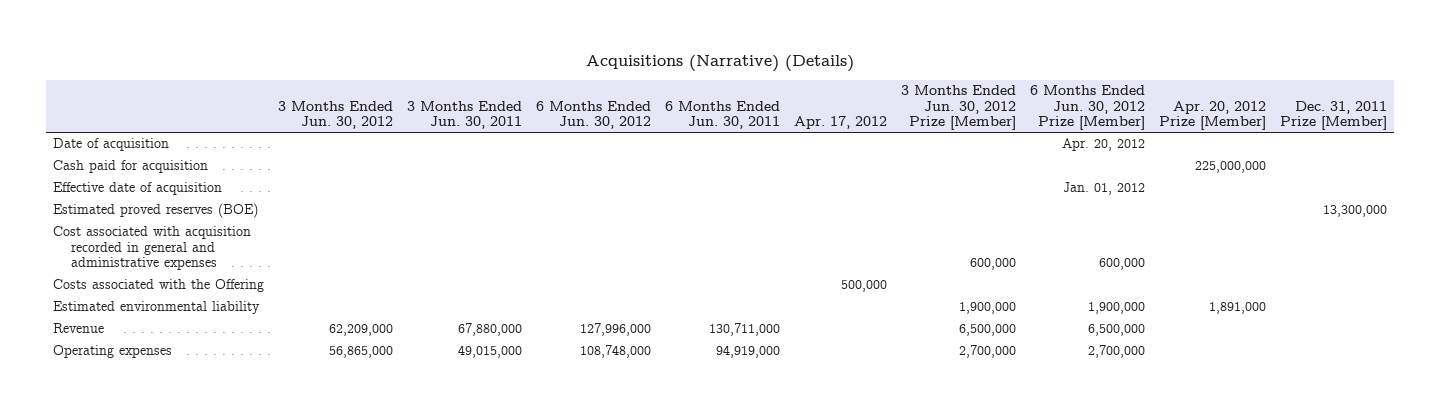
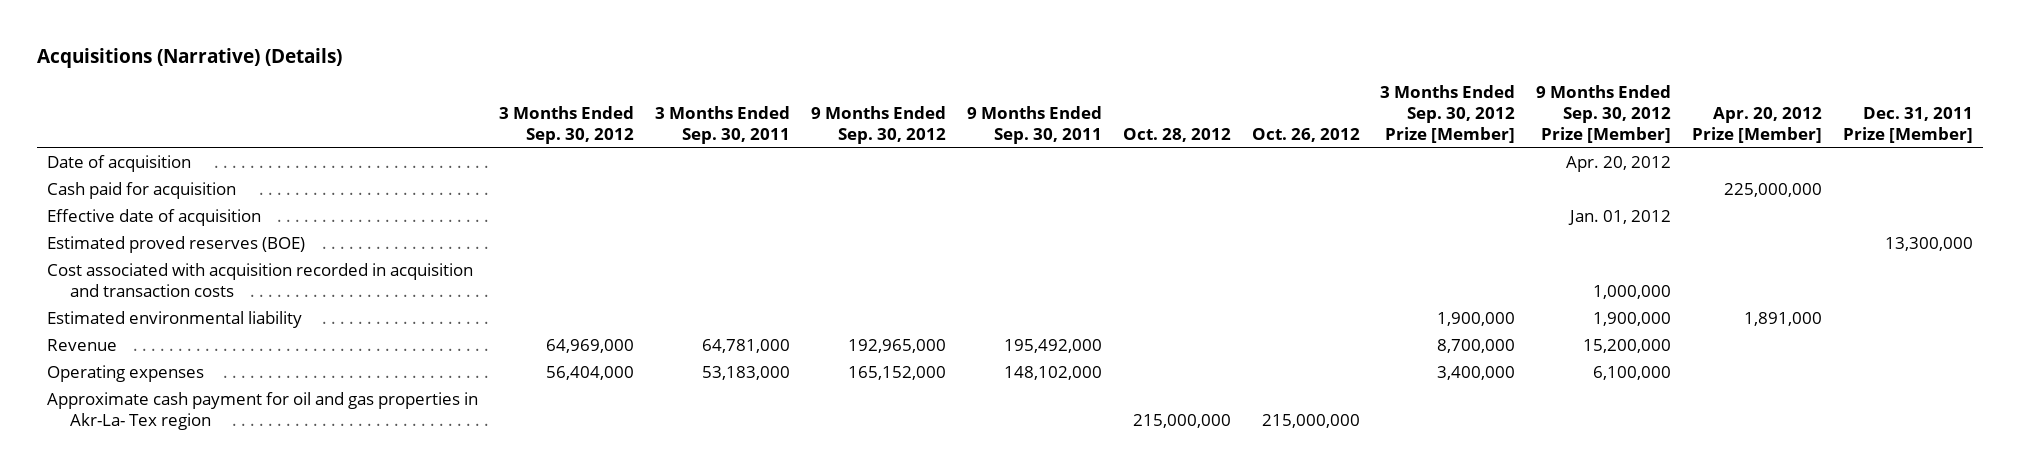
- | 3 Months Ended Jun. 30, 2012 | 3 Months Ended Jun. 30, 2011 | 6 Months Ended Jun. 30, 2012 | 6 Months Ended Jun. 30, 2011 | Apr. 17, 2012 | 3 Months Ended Jun. 30, 2012 Prize [Member] | 6 Months Ended Jun. 30, 2012 Prize [Member] | Apr. 20, 2012 Prize [Member] | Dec. 31, 2011 Prize [Member]
+ | 3 Months Ended Sep. 30, 2012 | 3 Months Ended Sep. 30, 2011 | 9 Months Ended Sep. 30, 2012 | 9 Months Ended Sep. 30, 2011 | Oct. 28, 2012 | Oct. 26, 2012 | 3 Months Ended Sep. 30, 2012 Prize [Member] | 9 Months Ended Sep. 30, 2012 Prize [Member] | Apr. 20, 2012 Prize [Member] | Dec. 31, 2011 Prize [Member]
- Cost associated with acquisition recorded in general and administrative expenses | | | | | | 600,000 | 600,000 | |
- Costs associated with the Offering | | | | | 500,000 | | | |
+ Cost associated with acquisition recorded in acquisition and transaction costs | | | | | | | | 1,000,000 | |
+ Approximate cash payment for oil and gas properties in Akr-La- Tex region | | | | | 215,000,000 | 215,000,000 | | | |

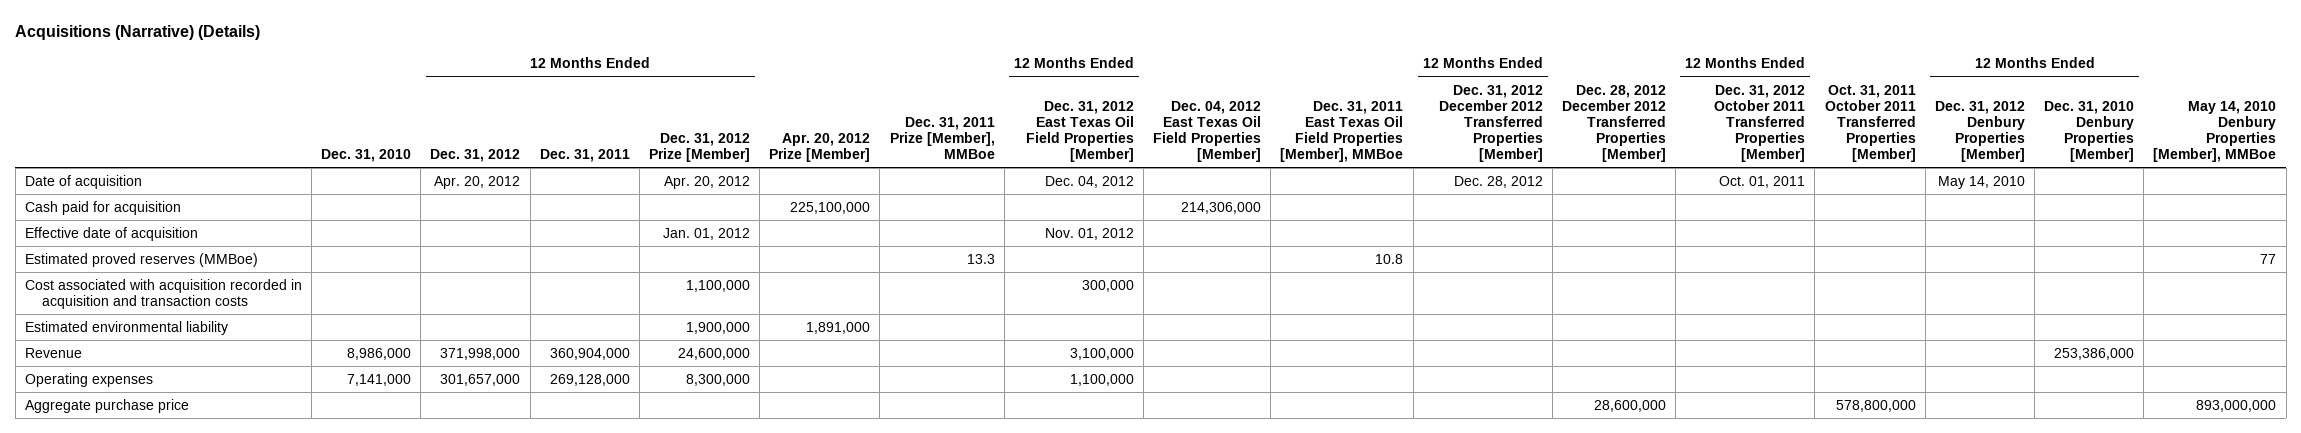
- | 3 Months Ended Sep. 30, 2012 | 3 Months Ended Sep. 30, 2011 | 9 Months Ended Sep. 30, 2012 | 9 Months Ended Sep. 30, 2011 | Oct. 28, 2012 | Oct. 26, 2012 | 3 Months Ended Sep. 30, 2012 Prize [Member] | 9 Months Ended Sep. 30, 2012 Prize [Member] | Apr. 20, 2012 Prize [Member] | Dec. 31, 2011 Prize [Member]
+ | Dec. 31, 2010 | 12 Months Ended Dec. 31, 2012 | 12 Months Ended Dec. 31, 2011 | 12 Months Ended Dec. 31, 2012 Prize [Member] | Apr. 20, 2012 Prize [Member] | Dec. 31, 2011 Prize [Member], MMBoe | 12 Months Ended Dec. 31, 2012 East Texas Oil Field Properties [Member] | Dec. 04, 2012 East Texas Oil Field Properties [Member] | Dec. 31, 2011 East Texas Oil Field Properties [Member], MMBoe | 12 Months Ended Dec. 31, 2012 December 2012 Transferred Properties [Member] | Dec. 28, 2012 December 2012 Transferred Properties [Member] | 12 Months Ended Dec. 31, 2012 October 2011 Transferred Properties [Member] | Oct. 31, 2011 October 2011 Transferred Properties [Member] | 12 Months Ended Dec. 31, 2012 Denbury Properties [Member] | 12 Months Ended Dec. 31, 2010 Denbury Properties [Member] | May 14, 2010 Denbury Properties [Member], MMBoe
- Cash paid for acquisition | | | | | | | | | 225,000,000 |
+ Cash paid for acquisition | | | | | 225,100,000 | | | 214,306,000 | | | | | | | |
- Estimated proved reserves (BOE) | | | | | | | | | | 13,300,000
+ Estimated proved reserves (MMBoe) | | | | | | 13.3 | | | 10.8 | | | | | | | 77
- Approximate cash payment for oil and gas properties in Akr-La- Tex region | | | | | 215,000,000 | 215,000,000 | | | |
+ Aggregate purchase price | | | | | | | | | | | 28,600,000 | | 578,800,000 | | | 893,000,000

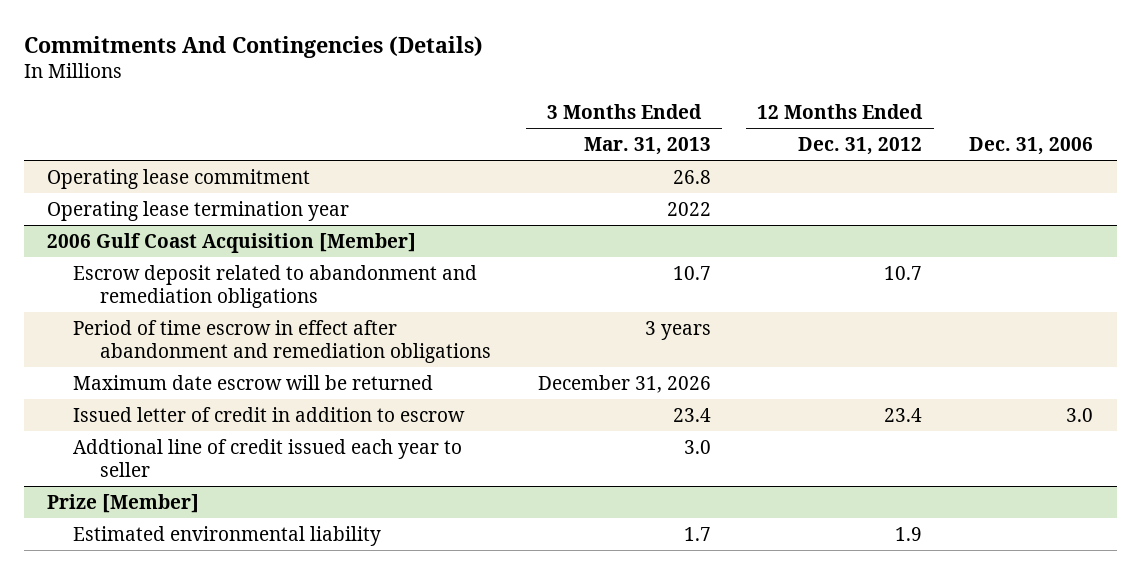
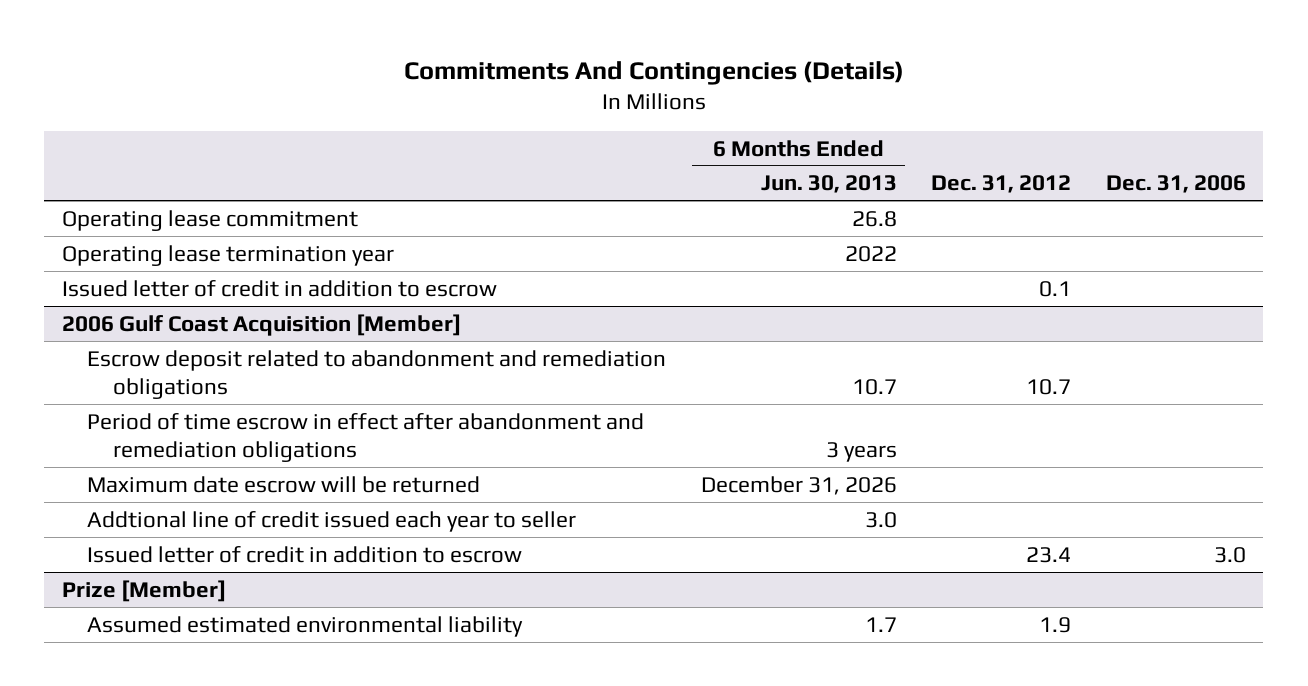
- | 3 Months Ended Mar. 31, 2013 | 12 Months Ended Dec. 31, 2012 | Dec. 31, 2006
+ | 6 Months Ended Jun. 30, 2013 | Dec. 31, 2012 | Dec. 31, 2006
+ Issued letter of credit in addition to escrow | | 0.1 |
@ 2006 Gulf Coast Acquisition [Member]
moved down: Issued letter of credit in addition to escrow | | 23.4 | 3.0
@ Prize [Member]
- Estimated environmental liability | 1.7 | 1.9 |
+ Assumed estimated environmental liability | 1.7 | 1.9 |

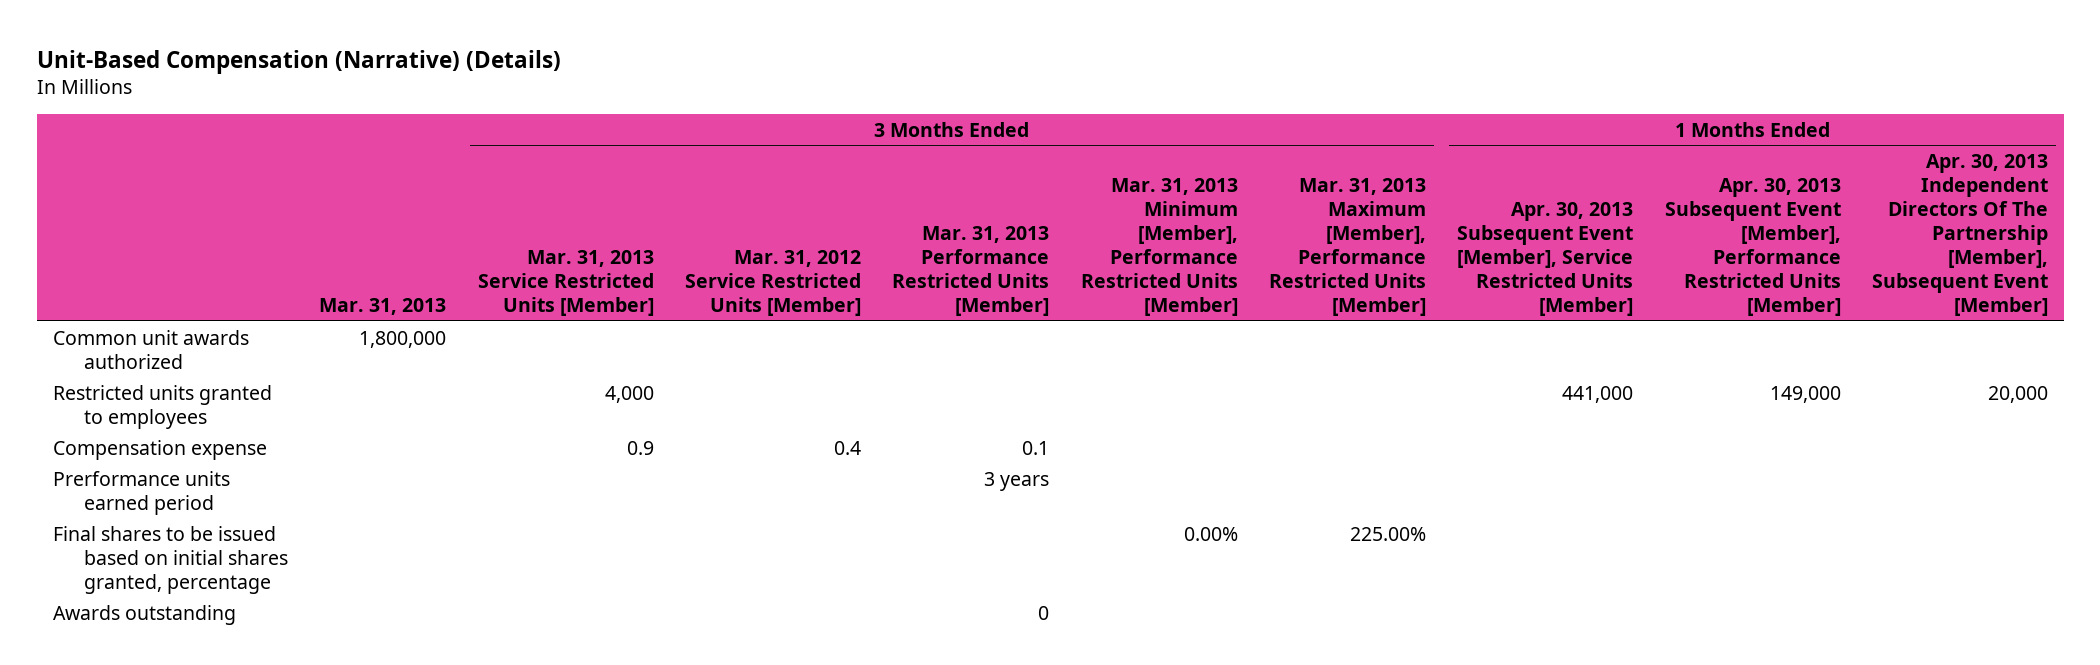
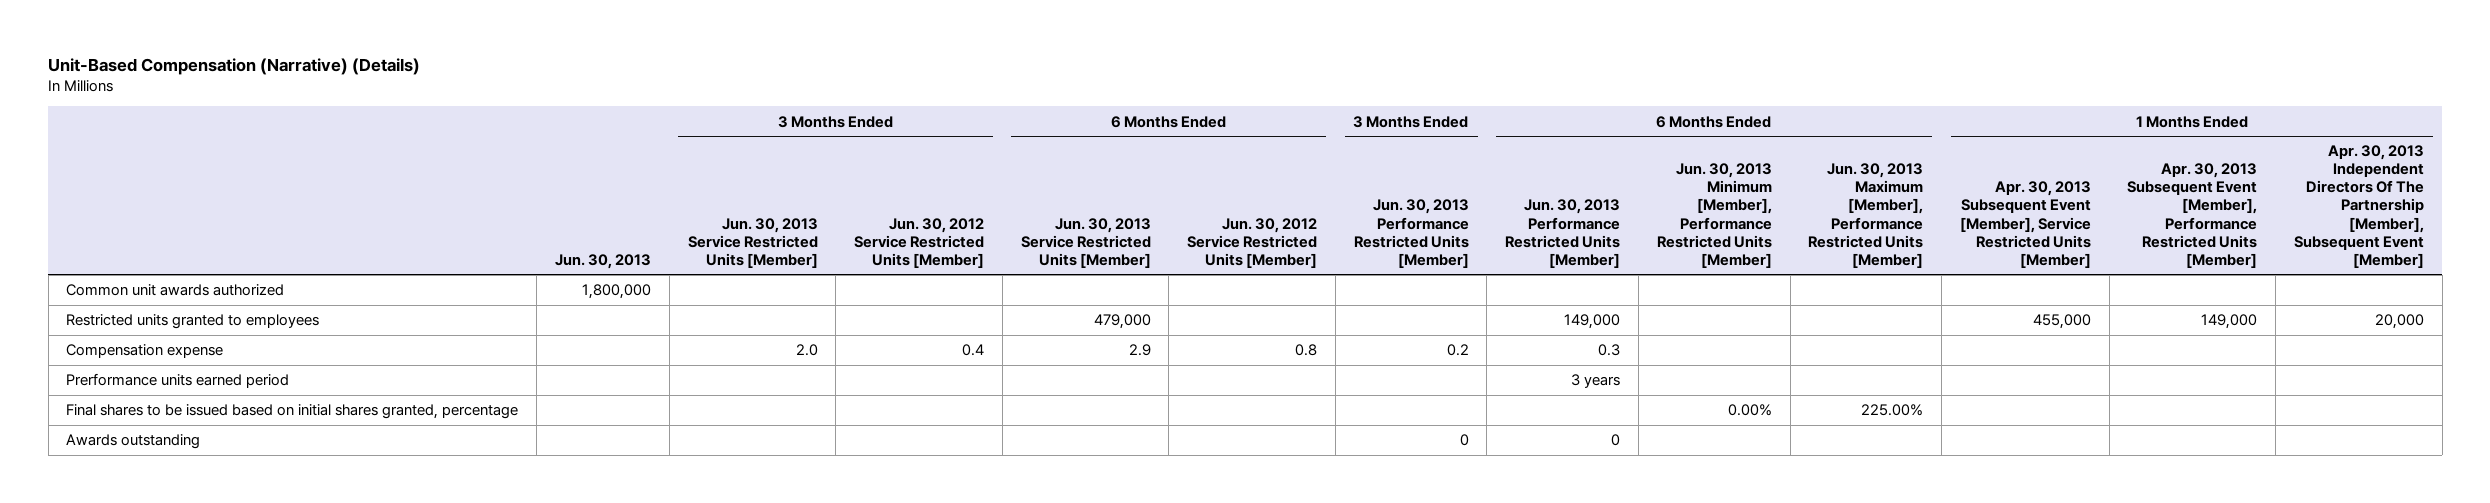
- | Mar. 31, 2013 | 3 Months Ended Mar. 31, 2013 Service Restricted Units [Member] | 3 Months Ended Mar. 31, 2012 Service Restricted Units [Member] | 3 Months Ended Mar. 31, 2013 Performance Restricted Units [Member] | 3 Months Ended Mar. 31, 2013 Minimum [Member], Performance Restricted Units [Member] | 3 Months Ended Mar. 31, 2013 Maximum [Member], Performance Restricted Units [Member] | 1 Months Ended Apr. 30, 2013 Subsequent Event [Member], Service Restricted Units [Member] | 1 Months Ended Apr. 30, 2013 Subsequent Event [Member], Performance Restricted Units [Member] | 1 Months Ended Apr. 30, 2013 Independent Directors Of The Partnership [Member], Subsequent Event [Member]
+ | Jun. 30, 2013 | 3 Months Ended Jun. 30, 2013 Service Restricted Units [Member] | 3 Months Ended Jun. 30, 2012 Service Restricted Units [Member] | 6 Months Ended Jun. 30, 2013 Service Restricted Units [Member] | 6 Months Ended Jun. 30, 2012 Service Restricted Units [Member] | 3 Months Ended Jun. 30, 2013 Performance Restricted Units [Member] | 6 Months Ended Jun. 30, 2013 Performance Restricted Units [Member] | 6 Months Ended Jun. 30, 2013 Minimum [Member], Performance Restricted Units [Member] | 6 Months Ended Jun. 30, 2013 Maximum [Member], Performance Restricted Units [Member] | 1 Months Ended Apr. 30, 2013 Subsequent Event [Member], Service Restricted Units [Member] | 1 Months Ended Apr. 30, 2013 Subsequent Event [Member], Performance Restricted Units [Member] | 1 Months Ended Apr. 30, 2013 Independent Directors Of The Partnership [Member], Subsequent Event [Member]
- Restricted units granted to employees | | 4,000 | | | | | 441,000 | 149,000 | 20,000
+ Restricted units granted to employees | | | | 479,000 | | | 149,000 | | | 455,000 | 149,000 | 20,000

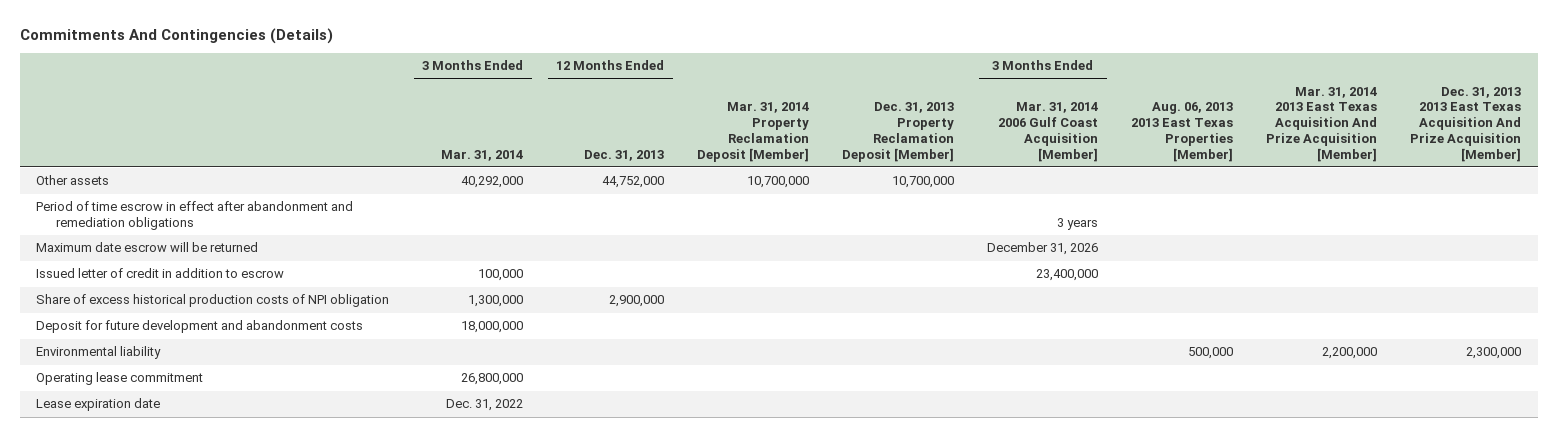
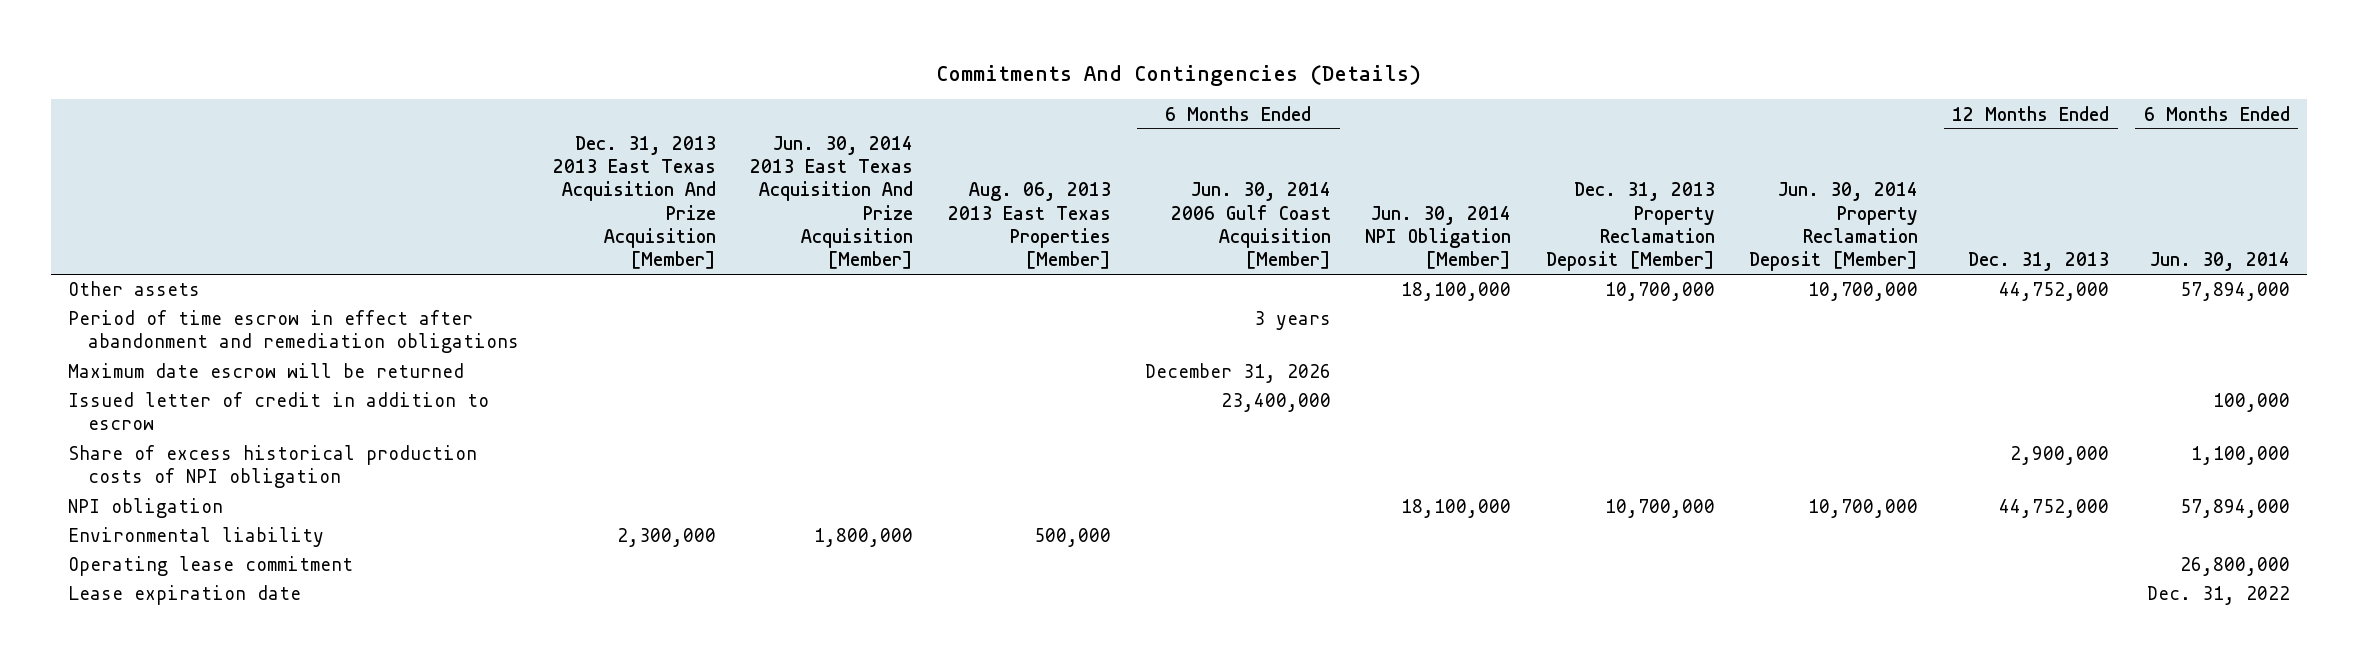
- | 3 Months Ended Mar. 31, 2014 | 12 Months Ended Dec. 31, 2013 | Mar. 31, 2014 Property Reclamation Deposit [Member] | Dec. 31, 2013 Property Reclamation Deposit [Member] | 3 Months Ended Mar. 31, 2014 2006 Gulf Coast Acquisition [Member] | Aug. 06, 2013 2013 East Texas Properties [Member] | Mar. 31, 2014 2013 East Texas Acquisition And Prize Acquisition [Member] | Dec. 31, 2013 2013 East Texas Acquisition And Prize Acquisition [Member]
+ | Dec. 31, 2013 2013 East Texas Acquisition And Prize Acquisition [Member] | Jun. 30, 2014 2013 East Texas Acquisition And Prize Acquisition [Member] | Aug. 06, 2013 2013 East Texas Properties [Member] | 6 Months Ended Jun. 30, 2014 2006 Gulf Coast Acquisition [Member] | Jun. 30, 2014 NPI Obligation [Member] | Dec. 31, 2013 Property Reclamation Deposit [Member] | Jun. 30, 2014 Property Reclamation Deposit [Member] | 12 Months Ended Dec. 31, 2013 | 6 Months Ended Jun. 30, 2014
- Deposit for future development and abandonment costs | 18,000,000 | | | | | | |
+ NPI obligation | | | | | 18,100,000 | 10,700,000 | 10,700,000 | 44,752,000 | 57,894,000

